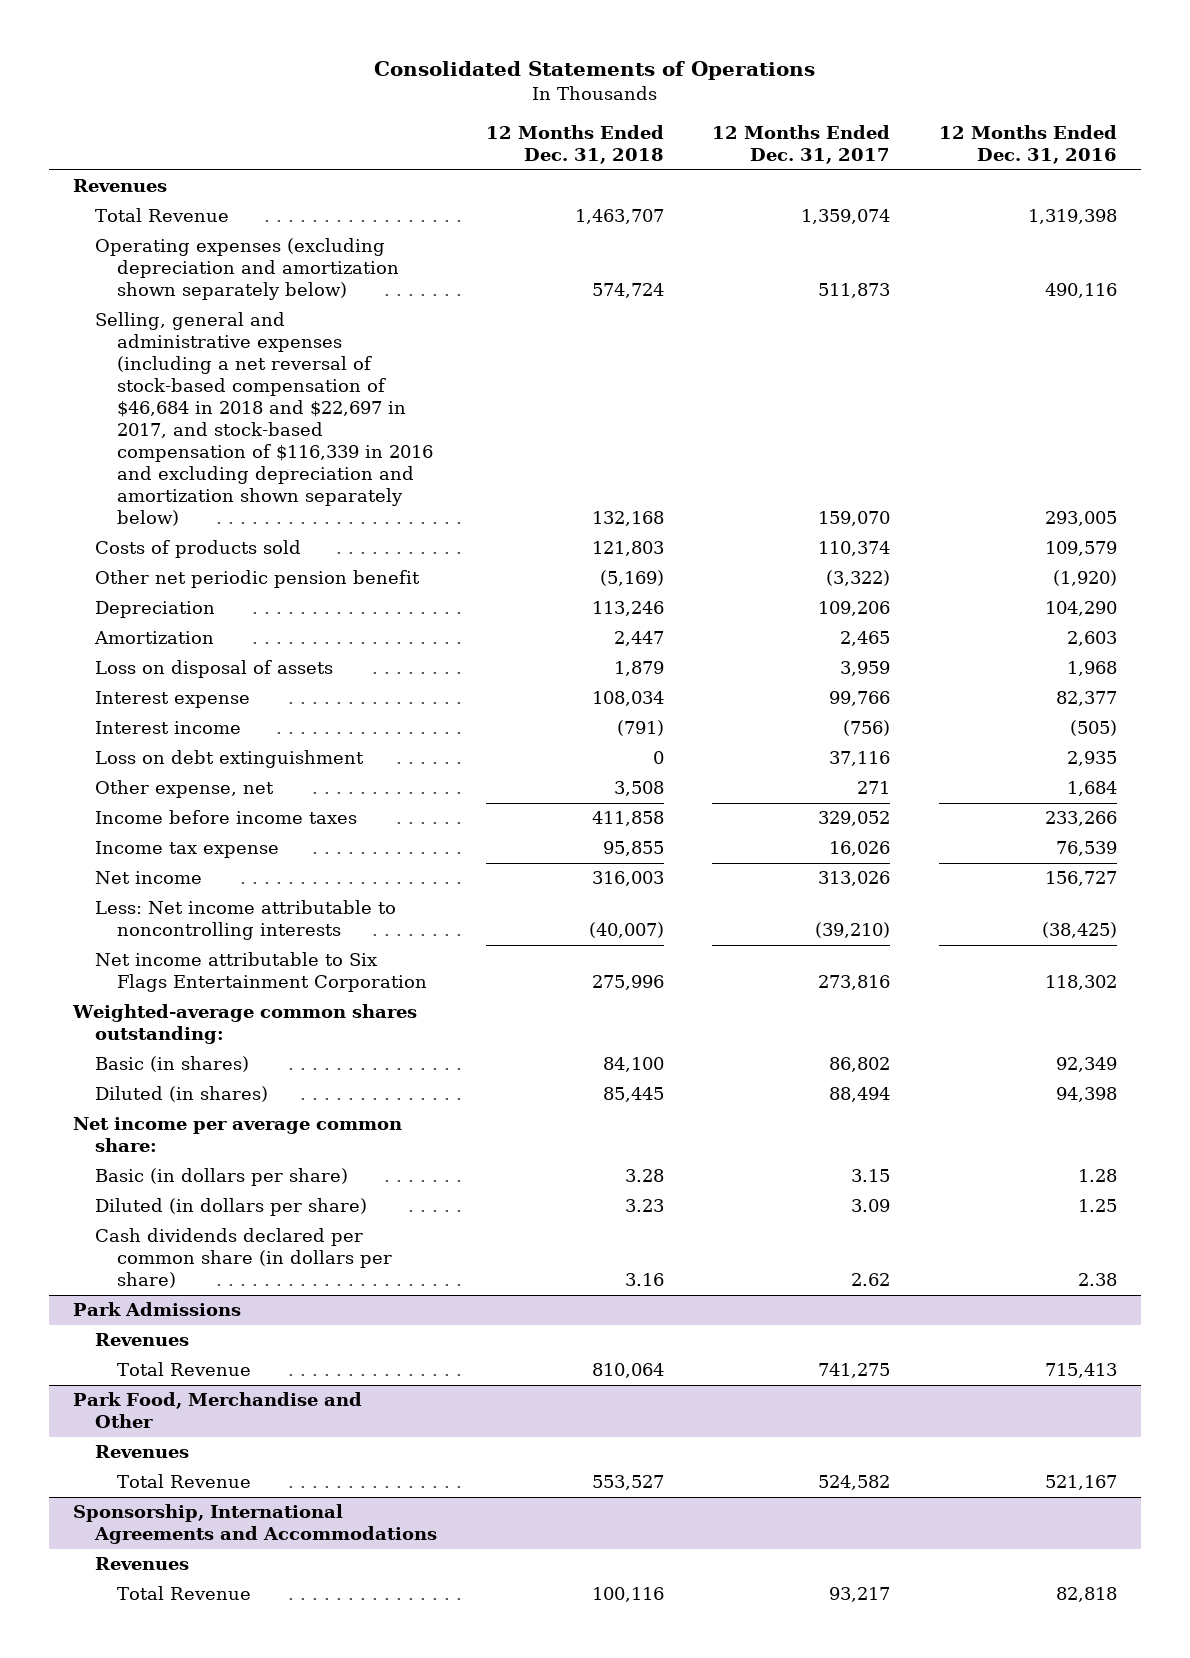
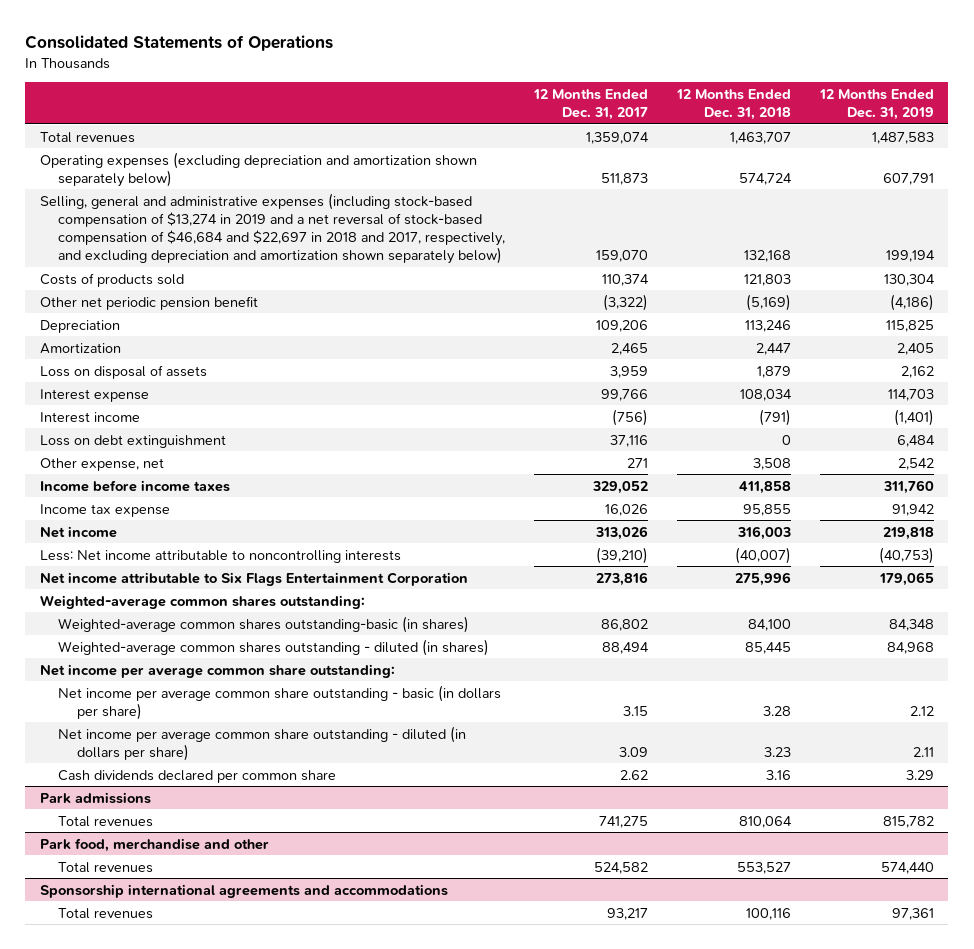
- | 12 Months Ended Dec. 31, 2018 | 12 Months Ended Dec. 31, 2017 | 12 Months Ended Dec. 31, 2016
+ | 12 Months Ended Dec. 31, 2017 | 12 Months Ended Dec. 31, 2018 | 12 Months Ended Dec. 31, 2019
- Revenues
- Total Revenue | 1,463,707 | 1,359,074 | 1,319,398
+ Total revenues | 1,359,074 | 1,463,707 | 1,487,583
- Selling, general and administrative expenses (including a net reversal of stock-based compensation of $46,684 in 2018 and $22,697 in 2017, and stock-based compensation of $116,339 in 2016 and excluding depreciation and amortization shown separately below) | 132,168 | 159,070 | 293,005
+ Selling, general and administrative expenses (including stock-based compensation of $13,274 in 2019 and a net reversal of stock-based compensation of $46,684 and $22,697 in 2018 and 2017, respectively, and excluding depreciation and amortization shown separately below) | 159,070 | 132,168 | 199,194
- Basic (in shares) | 84,100 | 86,802 | 92,349
- Diluted (in shares) | 85,445 | 88,494 | 94,398
- Net income per average common share:
- Basic (in dollars per share) | 3.28 | 3.15 | 1.28
- Diluted (in dollars per share) | 3.23 | 3.09 | 1.25
- Cash dividends declared per common share (in dollars per share) | 3.16 | 2.62 | 2.38
- Park Admissions
- Revenues
- Total Revenue | 810,064 | 741,275 | 715,413
- Park Food, Merchandise and Other
- Revenues
- Total Revenue | 553,527 | 524,582 | 521,167
- Sponsorship, International Agreements and Accommodations
- Revenues
- Total Revenue | 100,116 | 93,217 | 82,818
+ Weighted-average common shares outstanding-basic (in shares) | 86,802 | 84,100 | 84,348
+ Weighted-average common shares outstanding - diluted (in shares) | 88,494 | 85,445 | 84,968
+ Net income per average common share outstanding:
+ Net income per average common share outstanding - basic (in dollars per share) | 3.15 | 3.28 | 2.12
+ Net income per average common share outstanding - diluted (in dollars per share) | 3.09 | 3.23 | 2.11
+ Cash dividends declared per common share | 2.62 | 3.16 | 3.29
+ Park admissions
+ Total revenues | 741,275 | 810,064 | 815,782
+ Park food, merchandise and other
+ Total revenues | 524,582 | 553,527 | 574,440
+ Sponsorship international agreements and accommodations
+ Total revenues | 93,217 | 100,116 | 97,361

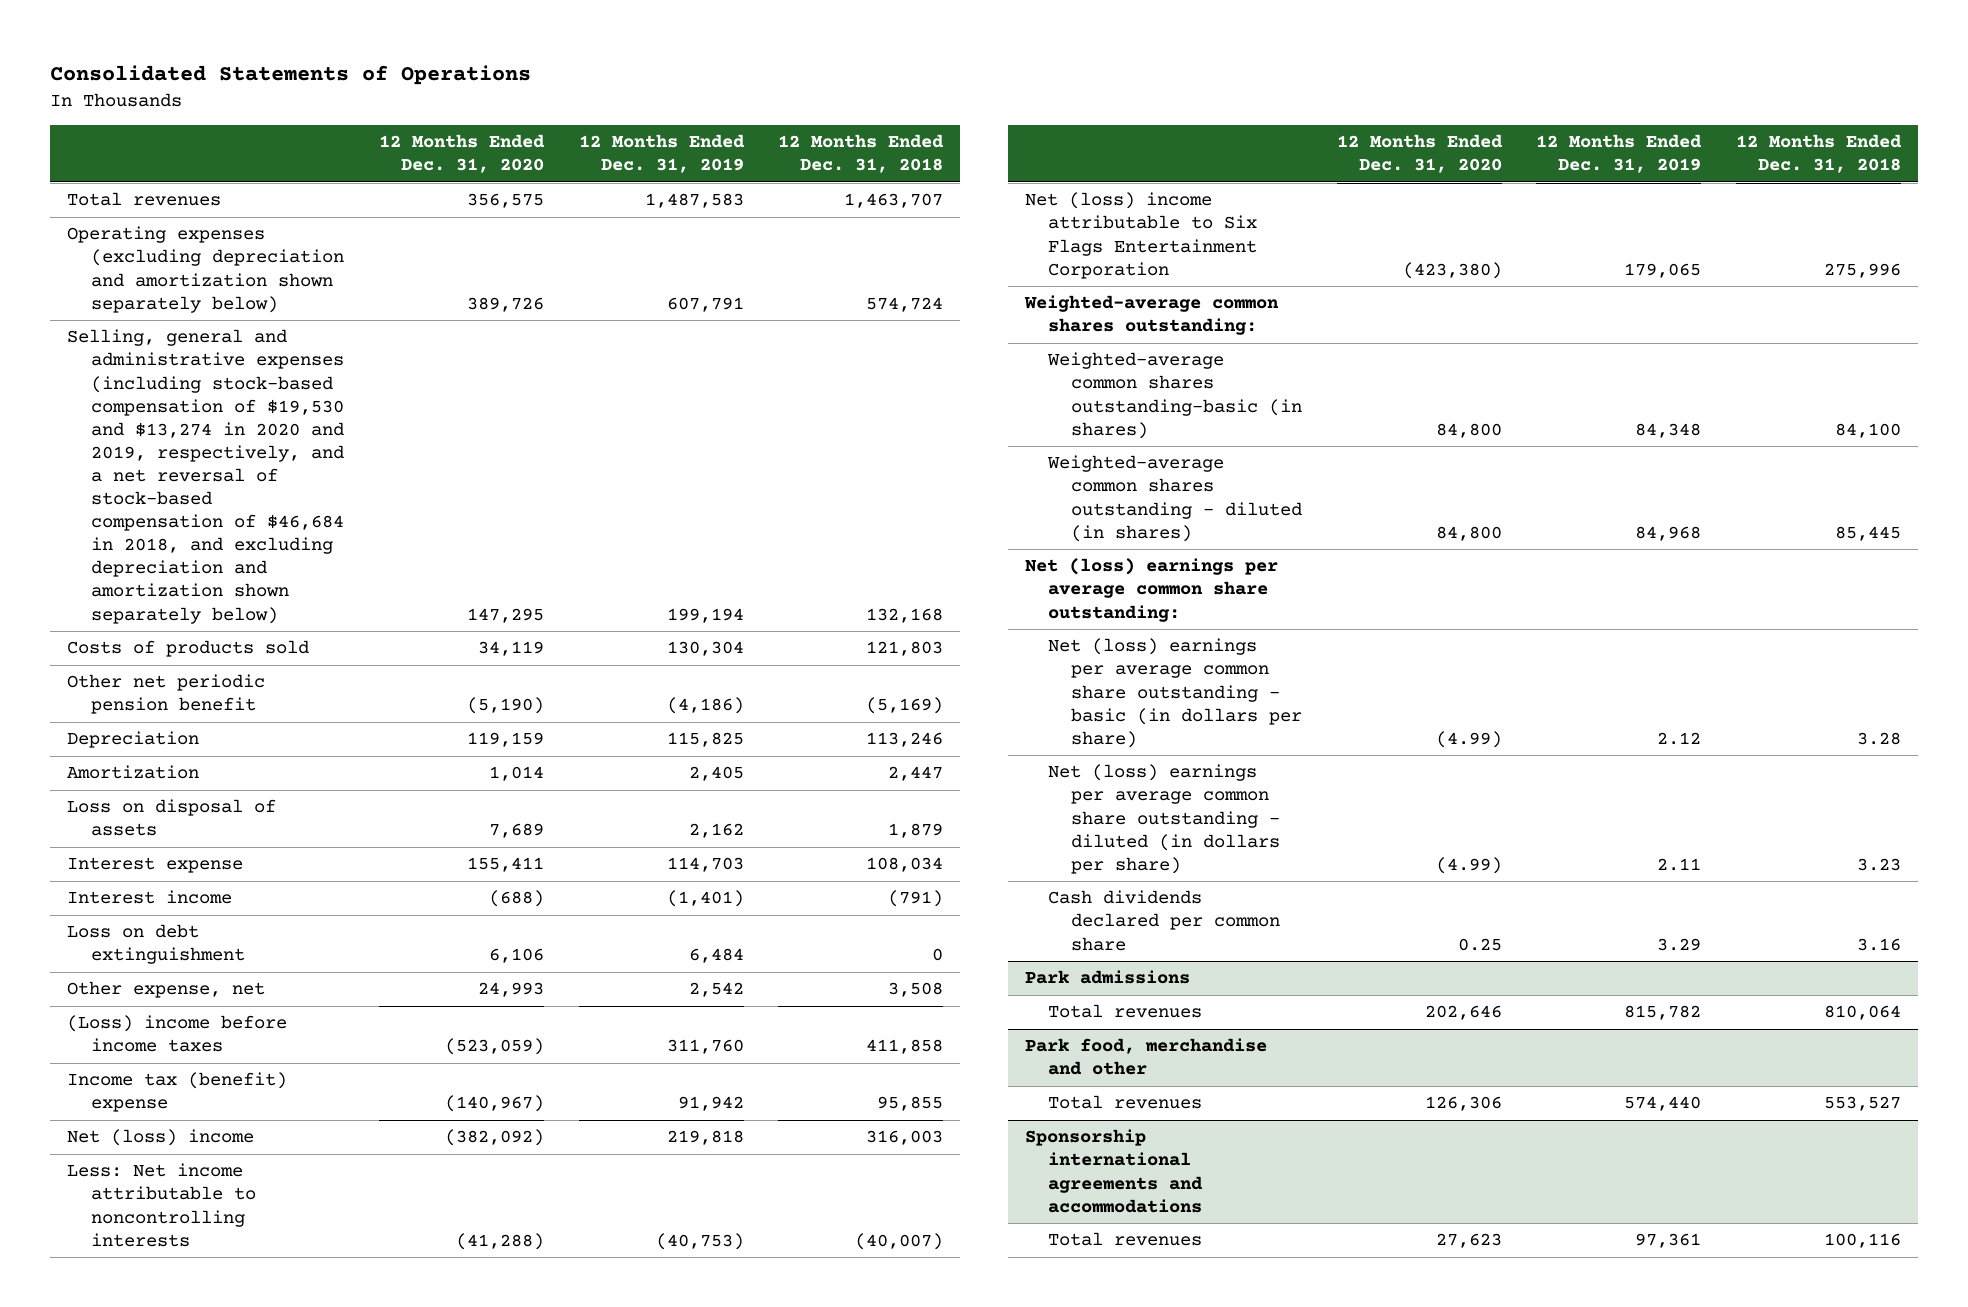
- | 12 Months Ended Dec. 31, 2017 | 12 Months Ended Dec. 31, 2018 | 12 Months Ended Dec. 31, 2019
+ | 12 Months Ended Dec. 31, 2020 | 12 Months Ended Dec. 31, 2019 | 12 Months Ended Dec. 31, 2018
- Selling, general and administrative expenses (including stock-based compensation of $13,274 in 2019 and a net reversal of stock-based compensation of $46,684 and $22,697 in 2018 and 2017, respectively, and excluding depreciation and amortization shown separately below) | 159,070 | 132,168 | 199,194
+ Selling, general and administrative expenses (including stock-based compensation of $19,530 and $13,274 in 2020 and 2019, respectively, and a net reversal of stock-based compensation of $46,684 in 2018, and excluding depreciation and amortization shown separately below) | 147,295 | 199,194 | 132,168
- Income before income taxes | 329,052 | 411,858 | 311,760
- Income tax expense | 16,026 | 95,855 | 91,942
- Net income | 313,026 | 316,003 | 219,818
+ (Loss) income before income taxes | (523,059) | 311,760 | 411,858
+ Income tax (benefit) expense | (140,967) | 91,942 | 95,855
+ Net (loss) income | (382,092) | 219,818 | 316,003
- Net income attributable to Six Flags Entertainment Corporation | 273,816 | 275,996 | 179,065
+ Net (loss) income attributable to Six Flags Entertainment Corporation | (423,380) | 179,065 | 275,996
- Net income per average common share outstanding:
- Net income per average common share outstanding - basic (in dollars per share) | 3.15 | 3.28 | 2.12
- Net income per average common share outstanding - diluted (in dollars per share) | 3.09 | 3.23 | 2.11
+ Net (loss) earnings per average common share outstanding:
+ Net (loss) earnings per average common share outstanding - basic (in dollars per share) | (4.99) | 2.12 | 3.28
+ Net (loss) earnings per average common share outstanding - diluted (in dollars per share) | (4.99) | 2.11 | 3.23

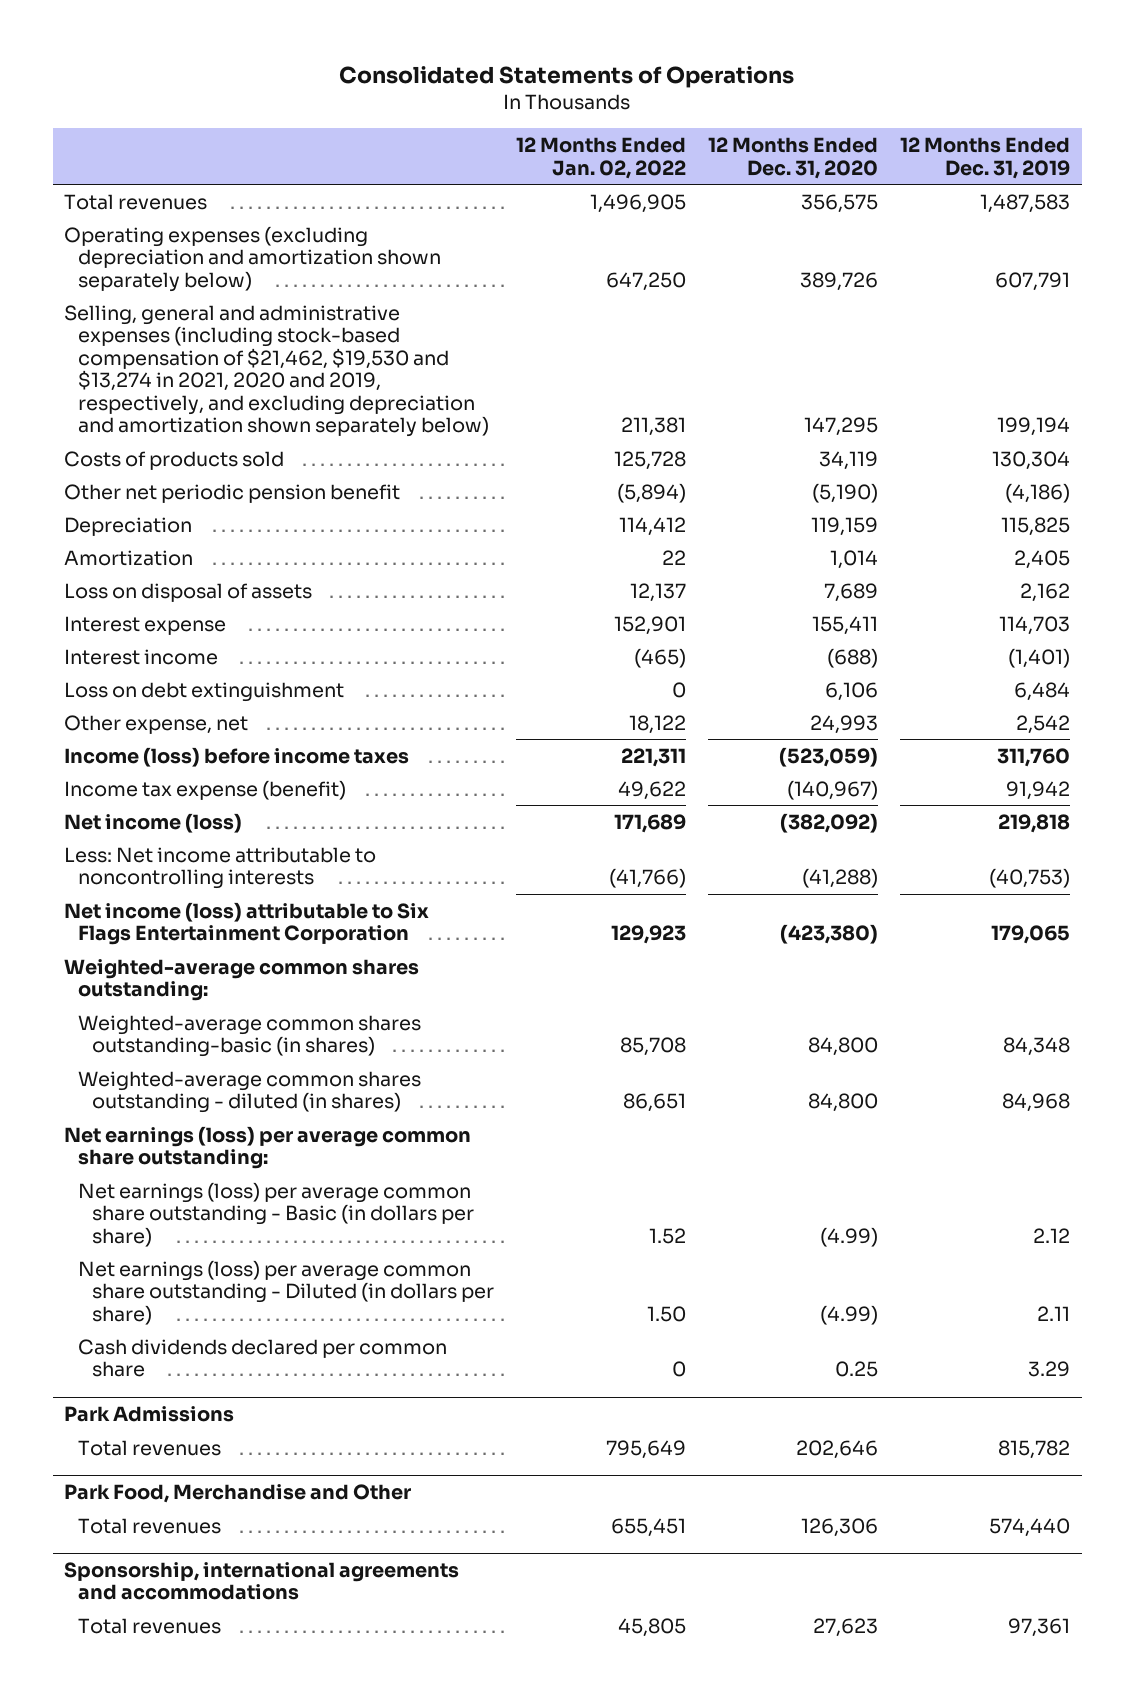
- | 12 Months Ended Dec. 31, 2020 | 12 Months Ended Dec. 31, 2019 | 12 Months Ended Dec. 31, 2018
+ | 12 Months Ended Jan. 02, 2022 | 12 Months Ended Dec. 31, 2020 | 12 Months Ended Dec. 31, 2019
- Selling, general and administrative expenses (including stock-based compensation of $19,530 and $13,274 in 2020 and 2019, respectively, and a net reversal of stock-based compensation of $46,684 in 2018, and excluding depreciation and amortization shown separately below) | 147,295 | 199,194 | 132,168
+ Selling, general and administrative expenses (including stock-based compensation of $21,462, $19,530 and $13,274 in 2021, 2020 and 2019, respectively, and excluding depreciation and amortization shown separately below) | 211,381 | 147,295 | 199,194
- (Loss) income before income taxes | (523,059) | 311,760 | 411,858
- Income tax (benefit) expense | (140,967) | 91,942 | 95,855
- Net (loss) income | (382,092) | 219,818 | 316,003
+ Income (loss) before income taxes | 221,311 | (523,059) | 311,760
+ Income tax expense (benefit) | 49,622 | (140,967) | 91,942
+ Net income (loss) | 171,689 | (382,092) | 219,818
- Net (loss) income attributable to Six Flags Entertainment Corporation | (423,380) | 179,065 | 275,996
+ Net income (loss) attributable to Six Flags Entertainment Corporation | 129,923 | (423,380) | 179,065
- Net (loss) earnings per average common share outstanding:
- Net (loss) earnings per average common share outstanding - basic (in dollars per share) | (4.99) | 2.12 | 3.28
- Net (loss) earnings per average common share outstanding - diluted (in dollars per share) | (4.99) | 2.11 | 3.23
+ Net earnings (loss) per average common share outstanding:
+ Net earnings (loss) per average common share outstanding - Basic (in dollars per share) | 1.52 | (4.99) | 2.12
+ Net earnings (loss) per average common share outstanding - Diluted (in dollars per share) | 1.50 | (4.99) | 2.11
- Park admissions
+ Park Admissions
- Park food, merchandise and other
+ Park Food, Merchandise and Other
- Sponsorship international agreements and accommodations
+ Sponsorship, international agreements and accommodations

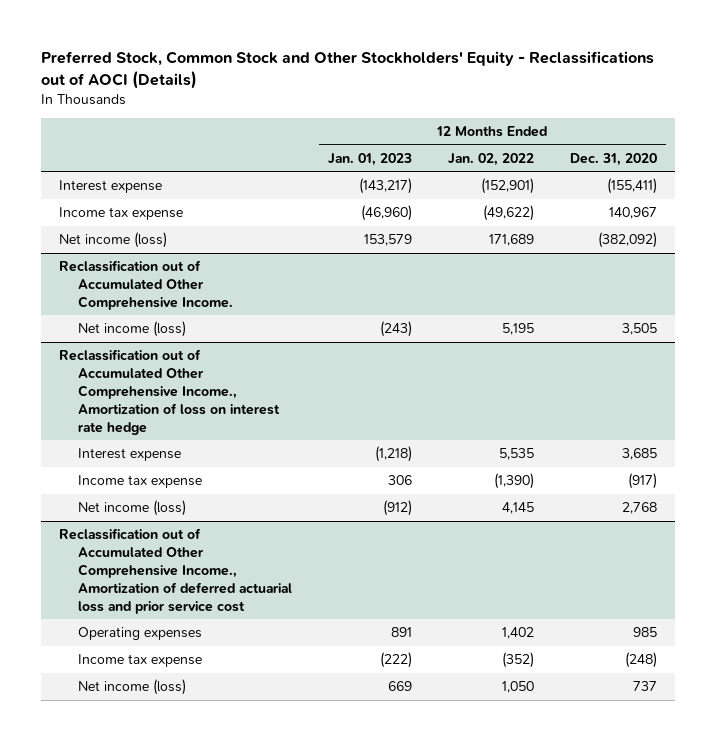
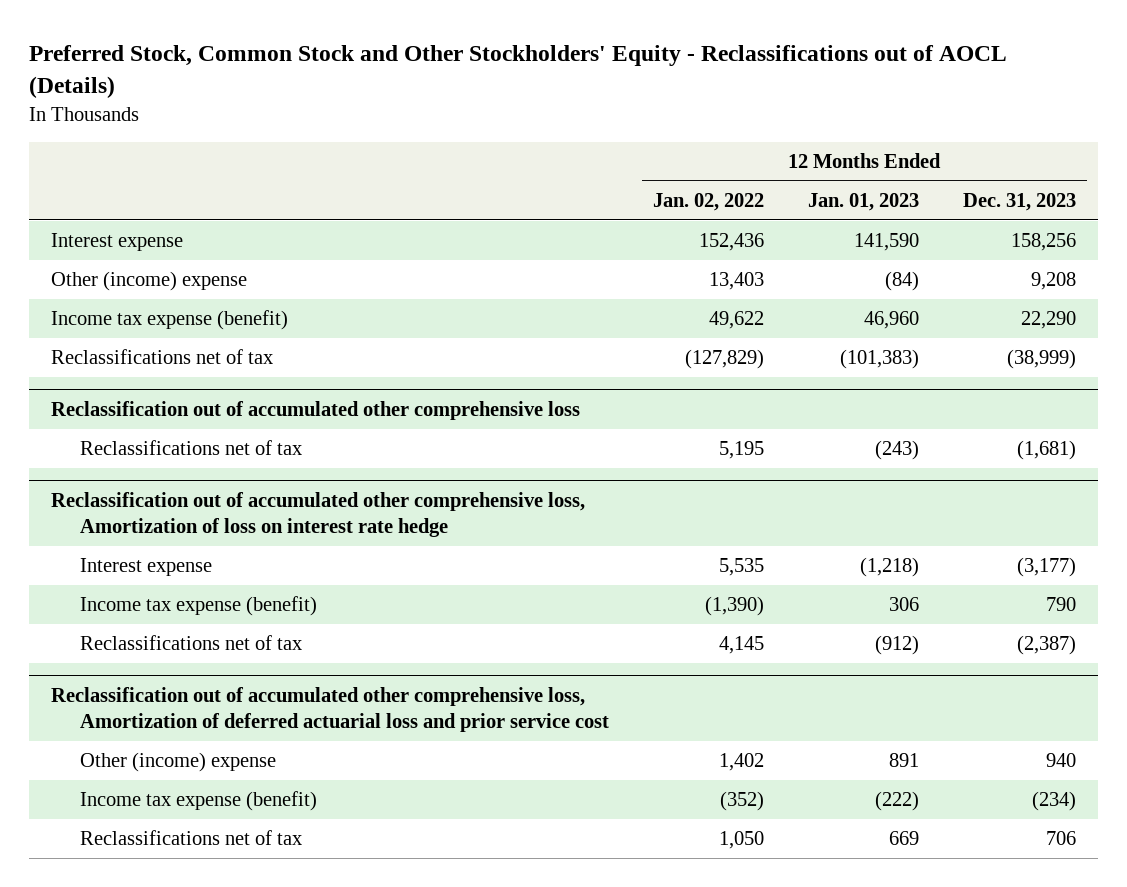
- Preferred Stock, Common Stock and Other Stockholders' Equity - Reclassifications out of AOCI (Details)
+ Preferred Stock, Common Stock and Other Stockholders' Equity - Reclassifications out of AOCL (Details)
- | 12 Months Ended Jan. 01, 2023 | 12 Months Ended Jan. 02, 2022 | 12 Months Ended Dec. 31, 2020
+ | 12 Months Ended Jan. 02, 2022 | 12 Months Ended Jan. 01, 2023 | 12 Months Ended Dec. 31, 2023
- Interest expense | (143,217) | (152,901) | (155,411)
- Income tax expense | (46,960) | (49,622) | 140,967
- Net income (loss) | 153,579 | 171,689 | (382,092)
- Reclassification out of Accumulated Other Comprehensive Income.
- Net income (loss) | (243) | 5,195 | 3,505
- Reclassification out of Accumulated Other Comprehensive Income., Amortization of loss on interest rate hedge
+ Interest expense | 152,436 | 141,590 | 158,256
+ Other (income) expense | 13,403 | (84) | 9,208
+ Income tax expense (benefit) | 49,622 | 46,960 | 22,290
+ Reclassifications net of tax | (127,829) | (101,383) | (38,999)
+ Reclassification out of accumulated other comprehensive loss
+ Reclassifications net of tax | 5,195 | (243) | (1,681)
+ Reclassification out of accumulated other comprehensive loss, Amortization of loss on interest rate hedge
- Income tax expense | 306 | (1,390) | (917)
- Net income (loss) | (912) | 4,145 | 2,768
- Reclassification out of Accumulated Other Comprehensive Income., Amortization of deferred actuarial loss and prior service cost
- Operating expenses | 891 | 1,402 | 985
- Income tax expense | (222) | (352) | (248)
- Net income (loss) | 669 | 1,050 | 737
+ Income tax expense (benefit) | (1,390) | 306 | 790
+ Reclassifications net of tax | 4,145 | (912) | (2,387)
+ Reclassification out of accumulated other comprehensive loss, Amortization of deferred actuarial loss and prior service cost
+ Other (income) expense | 1,402 | 891 | 940
+ Income tax expense (benefit) | (352) | (222) | (234)
+ Reclassifications net of tax | 1,050 | 669 | 706

